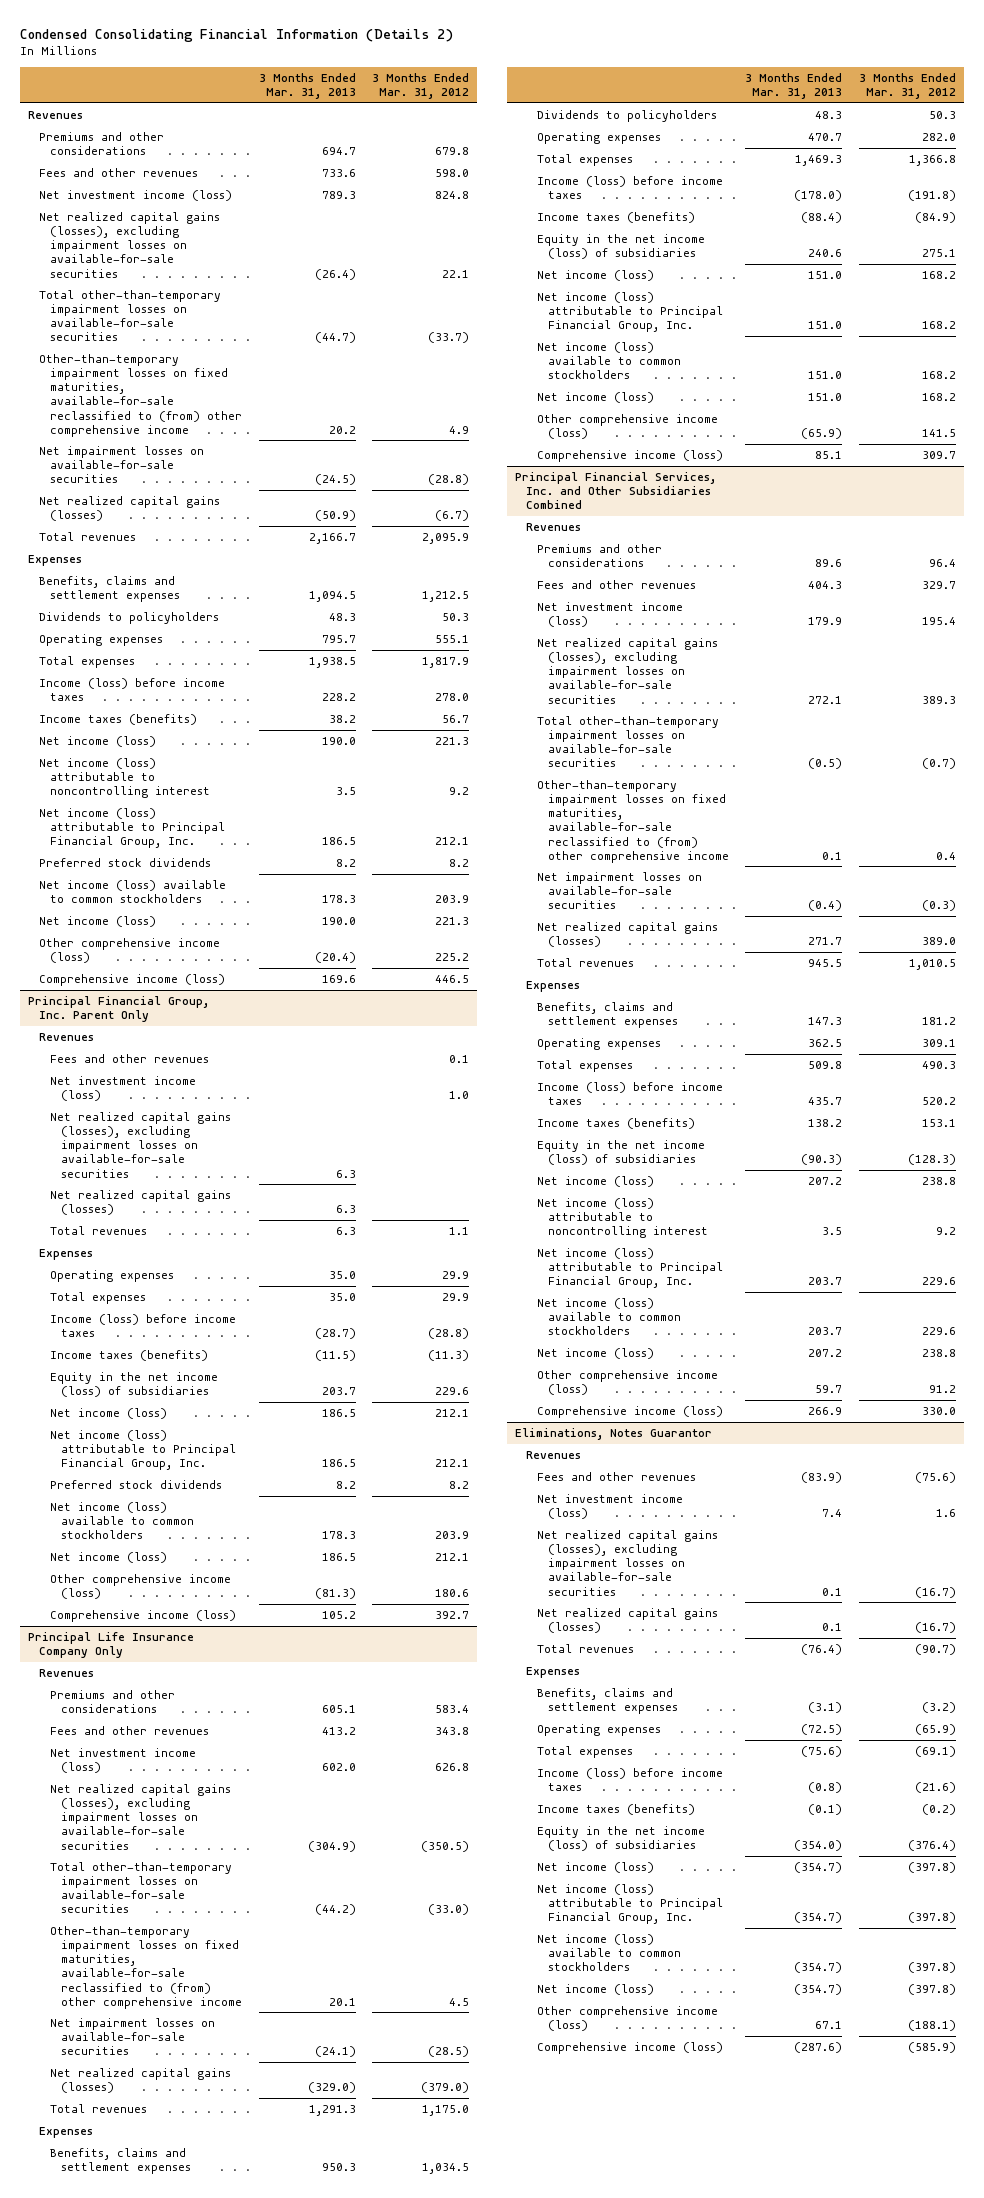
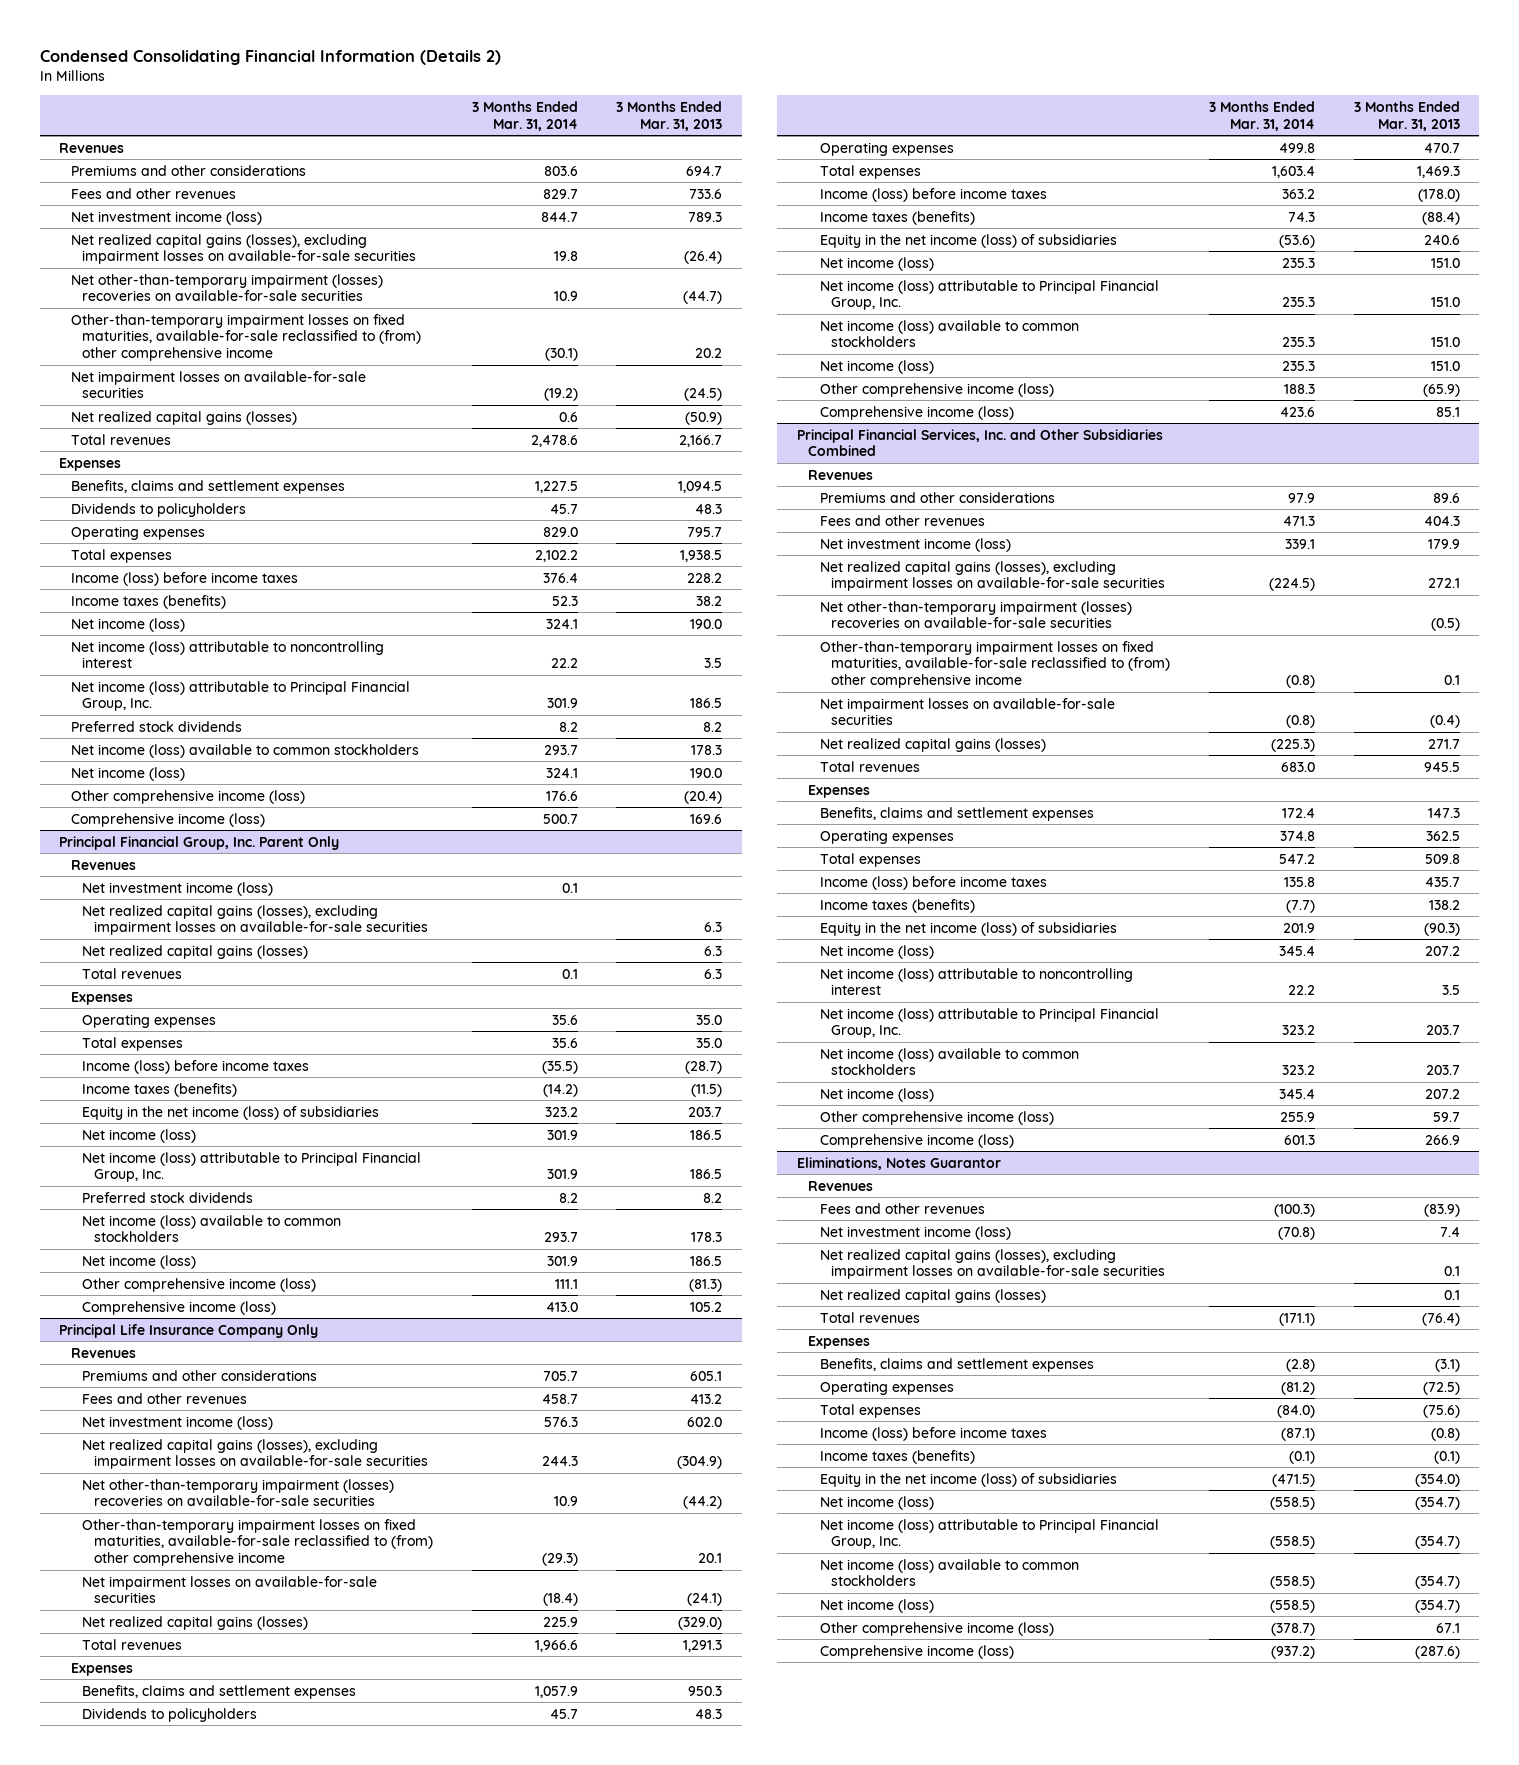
- | 3 Months Ended Mar. 31, 2013 | 3 Months Ended Mar. 31, 2012
+ | 3 Months Ended Mar. 31, 2014 | 3 Months Ended Mar. 31, 2013
- Total other-than-temporary impairment losses on available-for-sale securities | (44.7) | (33.7)
+ Net other-than-temporary impairment (losses) recoveries on available-for-sale securities | 10.9 | (44.7)
@ Principal Financial Group, Inc. Parent Only
- Fees and other revenues | | 0.1
@ Principal Life Insurance Company Only
- Total other-than-temporary impairment losses on available-for-sale securities | (44.2) | (33.0)
+ Net other-than-temporary impairment (losses) recoveries on available-for-sale securities | 10.9 | (44.2)
@ Principal Financial Services, Inc. and Other Subsidiaries Combined
- Total other-than-temporary impairment losses on available-for-sale securities | (0.5) | (0.7)
+ Net other-than-temporary impairment (losses) recoveries on available-for-sale securities | | (0.5)

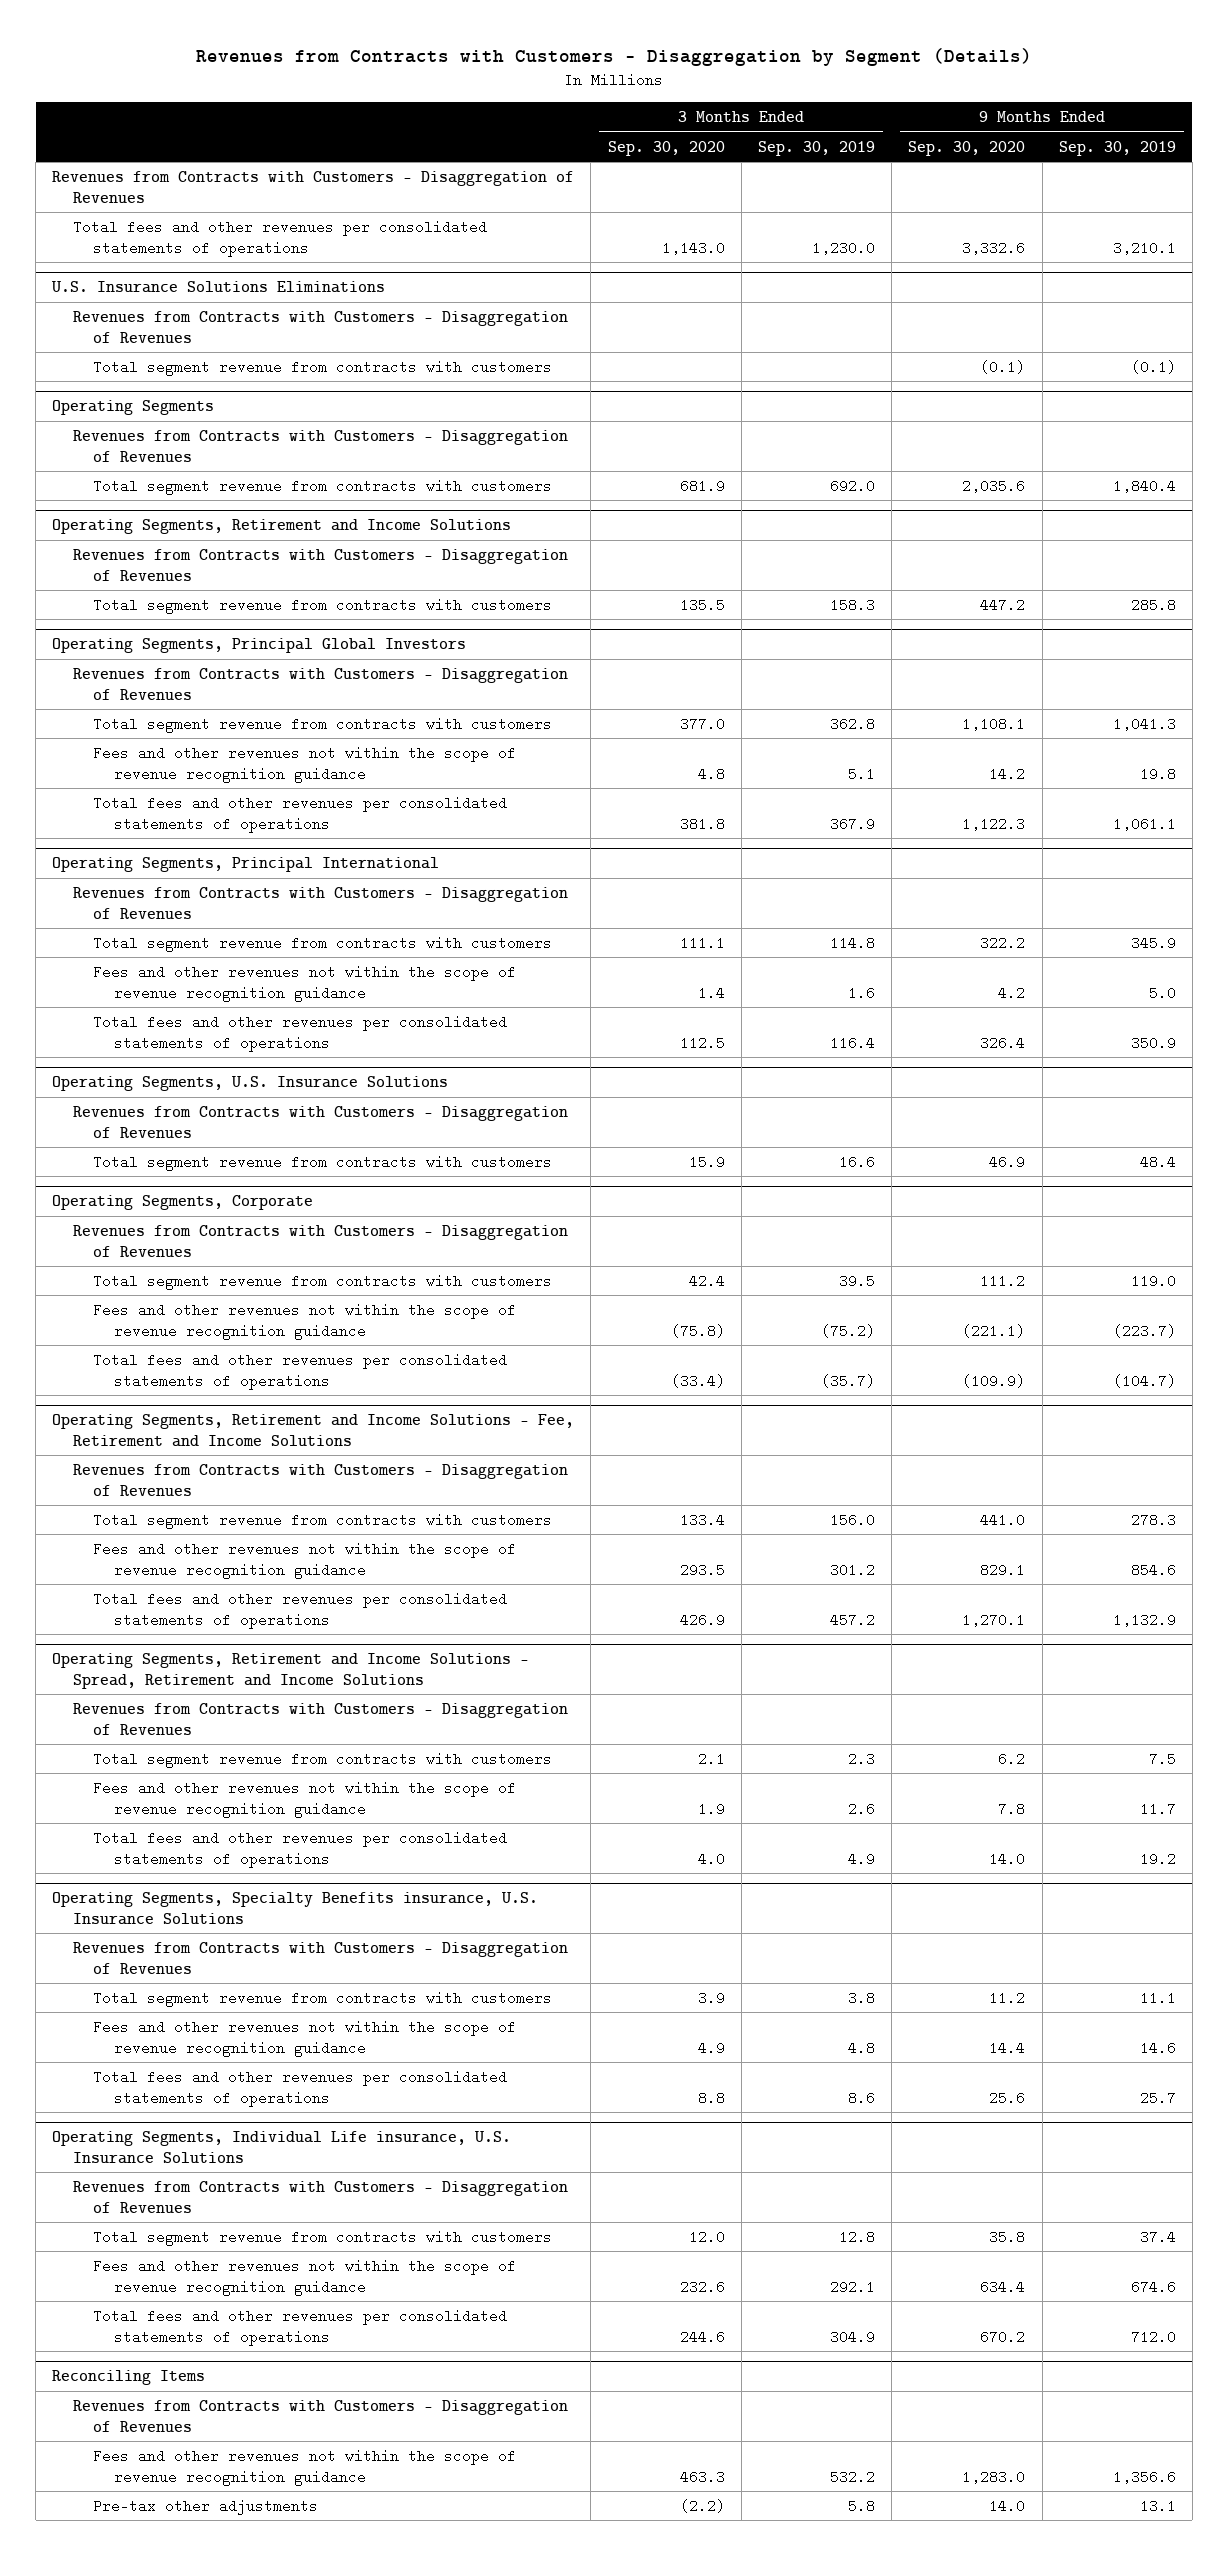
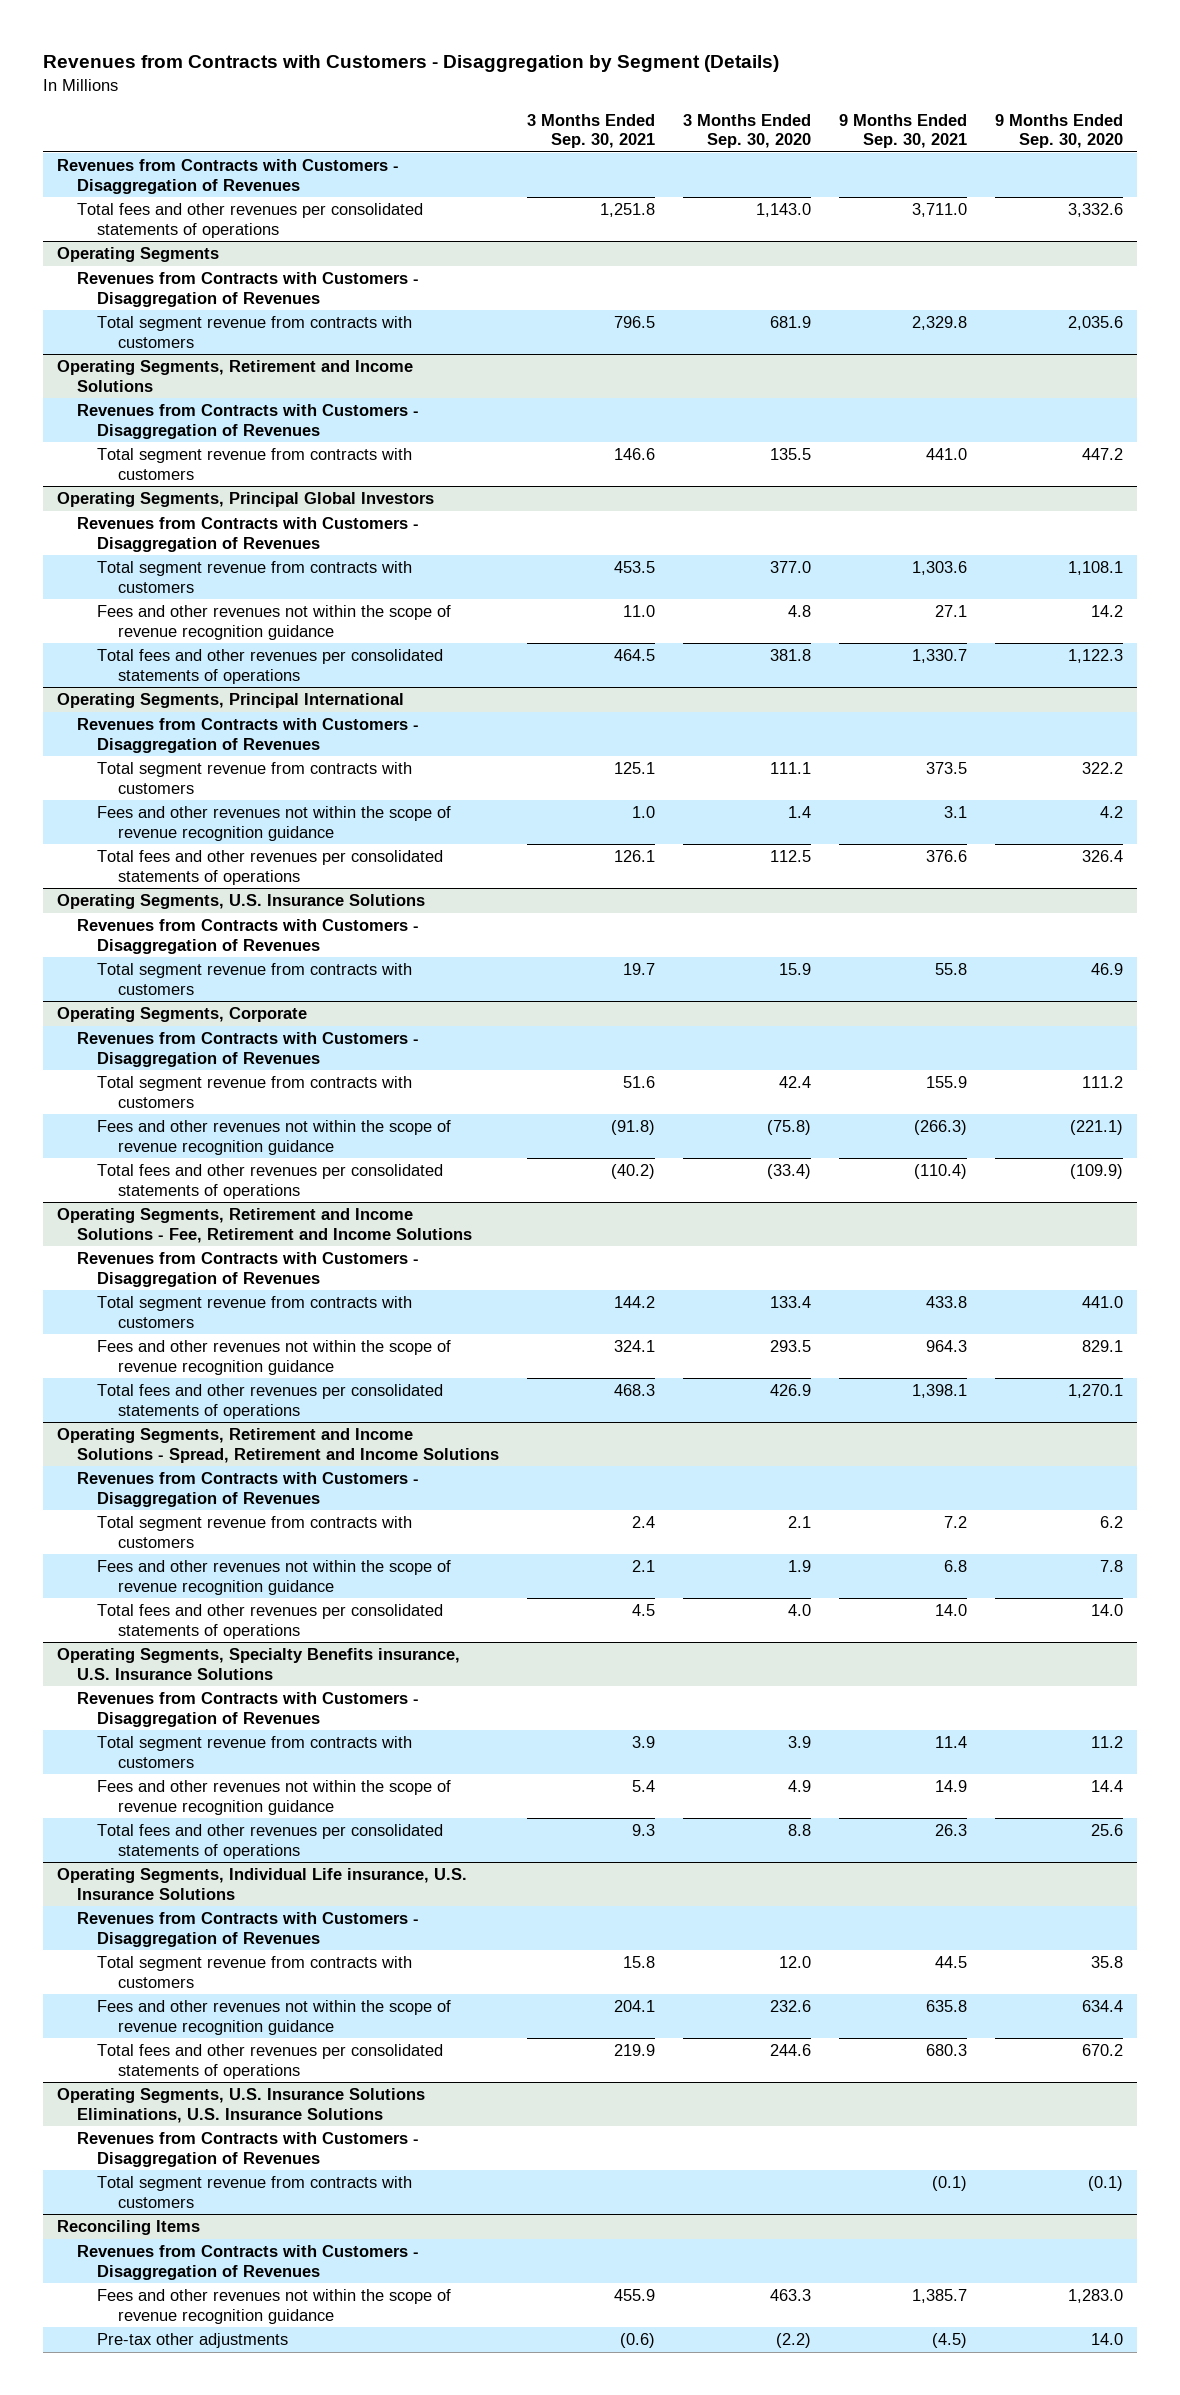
- | 3 Months Ended Sep. 30, 2020 | 3 Months Ended Sep. 30, 2019 | 9 Months Ended Sep. 30, 2020 | 9 Months Ended Sep. 30, 2019
+ | 3 Months Ended Sep. 30, 2021 | 3 Months Ended Sep. 30, 2020 | 9 Months Ended Sep. 30, 2021 | 9 Months Ended Sep. 30, 2020
- U.S. Insurance Solutions Eliminations
- Revenues from Contracts with Customers - Disaggregation of Revenues
- Total segment revenue from contracts with customers | | | (0.1) | (0.1)
+ Operating Segments, U.S. Insurance Solutions Eliminations, U.S. Insurance Solutions
+ Revenues from Contracts with Customers - Disaggregation of Revenues
+ Total segment revenue from contracts with customers | | | (0.1) | (0.1)

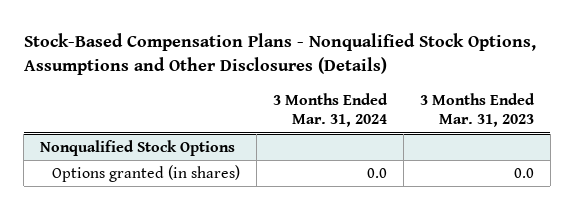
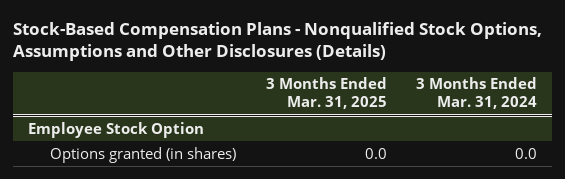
- | 3 Months Ended Mar. 31, 2024 | 3 Months Ended Mar. 31, 2023
+ | 3 Months Ended Mar. 31, 2025 | 3 Months Ended Mar. 31, 2024
- Nonqualified Stock Options
+ Employee Stock Option

